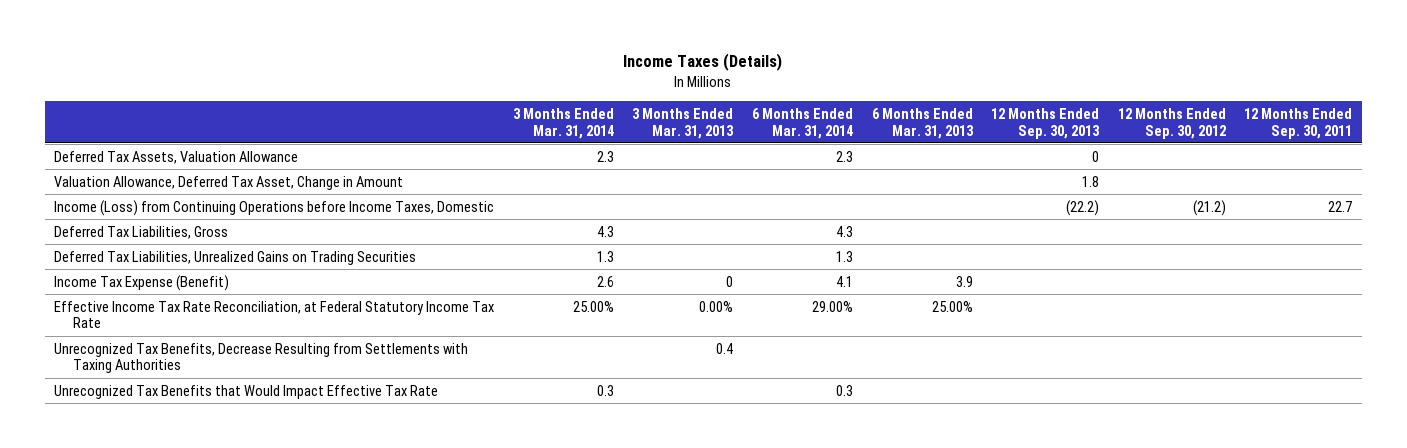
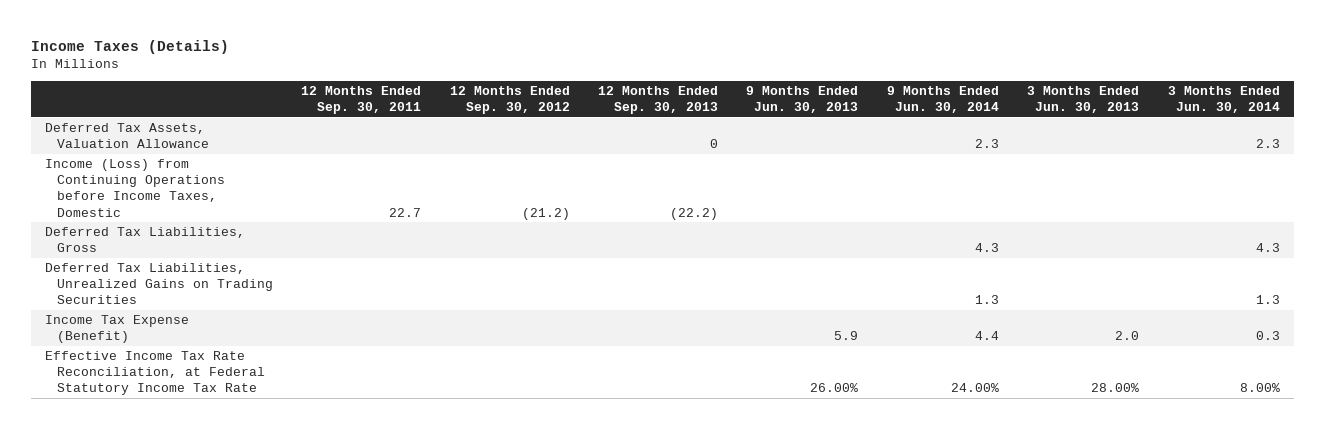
- | 3 Months Ended Mar. 31, 2014 | 3 Months Ended Mar. 31, 2013 | 6 Months Ended Mar. 31, 2014 | 6 Months Ended Mar. 31, 2013 | 12 Months Ended Sep. 30, 2013 | 12 Months Ended Sep. 30, 2012 | 12 Months Ended Sep. 30, 2011
+ | 12 Months Ended Sep. 30, 2011 | 12 Months Ended Sep. 30, 2012 | 12 Months Ended Sep. 30, 2013 | 9 Months Ended Jun. 30, 2013 | 9 Months Ended Jun. 30, 2014 | 3 Months Ended Jun. 30, 2013 | 3 Months Ended Jun. 30, 2014
- Valuation Allowance, Deferred Tax Asset, Change in Amount | | | | | 1.8 | |
- Unrecognized Tax Benefits, Decrease Resulting from Settlements with Taxing Authorities | | 0.4 | | | | |
- Unrecognized Tax Benefits that Would Impact Effective Tax Rate | 0.3 | | 0.3 | | | |

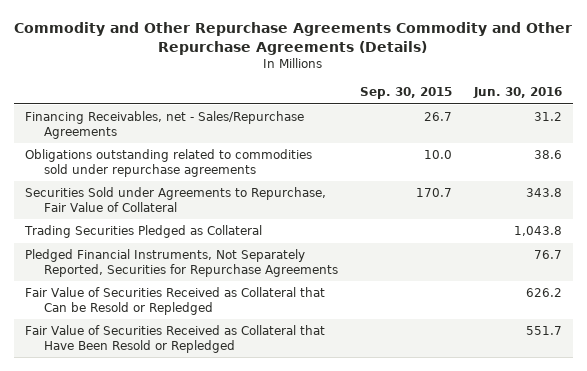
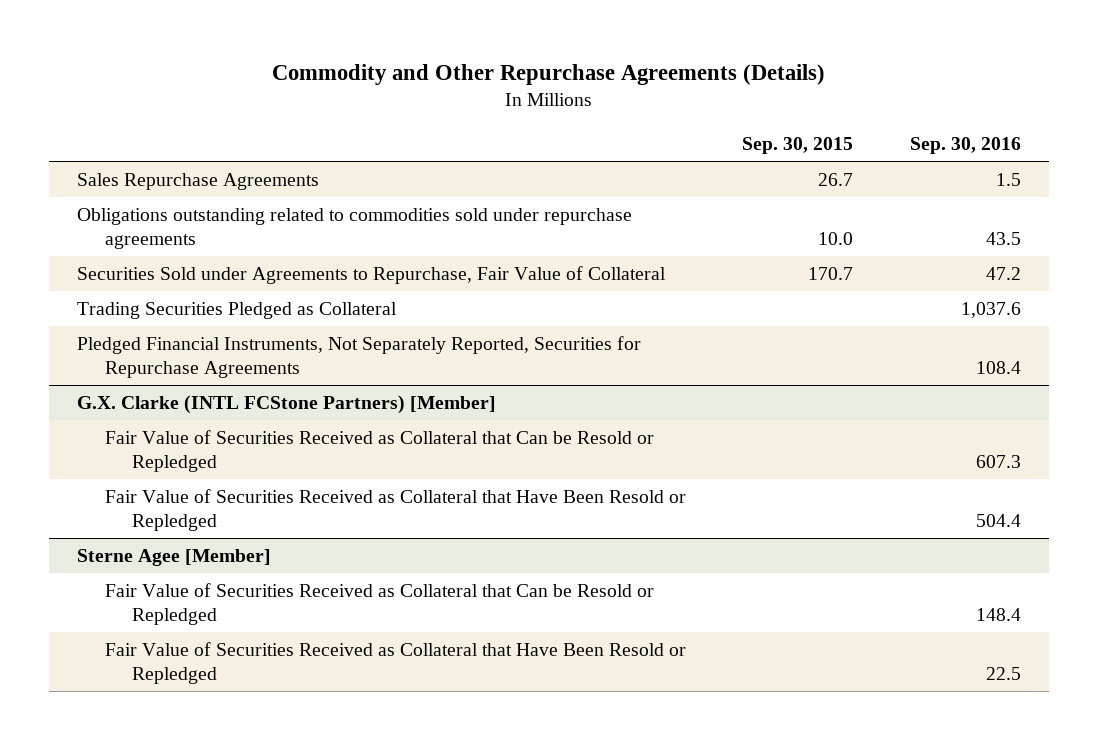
- Commodity and Other Repurchase Agreements Commodity and Other Repurchase Agreements (Details)
+ Commodity and Other Repurchase Agreements (Details)
- | Sep. 30, 2015 | Jun. 30, 2016
+ | Sep. 30, 2015 | Sep. 30, 2016
- Financing Receivables, net - Sales/Repurchase Agreements | 26.7 | 31.2
+ Sales Repurchase Agreements | 26.7 | 1.5
- Fair Value of Securities Received as Collateral that Can be Resold or Repledged | | 626.2
- Fair Value of Securities Received as Collateral that Have Been Resold or Repledged | | 551.7
+ G.X. Clarke (INTL FCStone Partners) [Member]
+ Fair Value of Securities Received as Collateral that Can be Resold or Repledged | | 607.3
+ Fair Value of Securities Received as Collateral that Have Been Resold or Repledged | | 504.4
+ Sterne Agee [Member]
+ Fair Value of Securities Received as Collateral that Can be Resold or Repledged | | 148.4
+ Fair Value of Securities Received as Collateral that Have Been Resold or Repledged | | 22.5

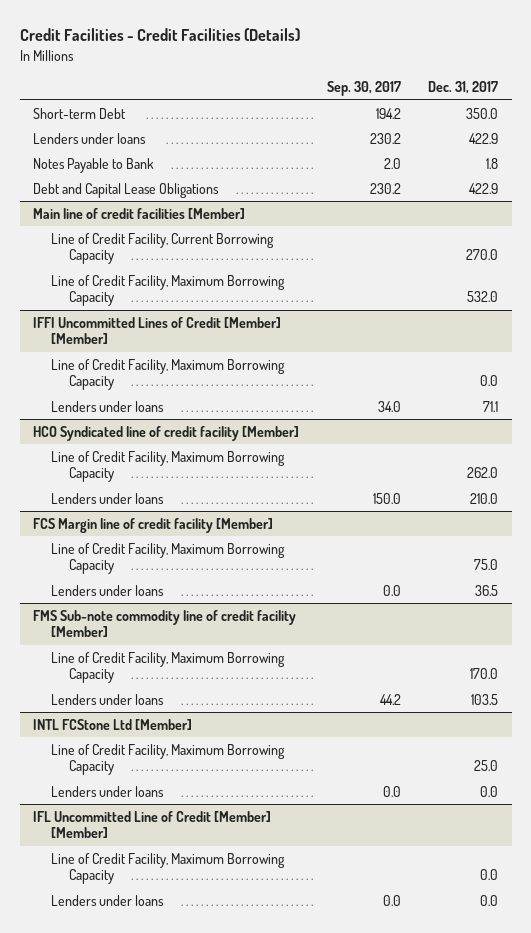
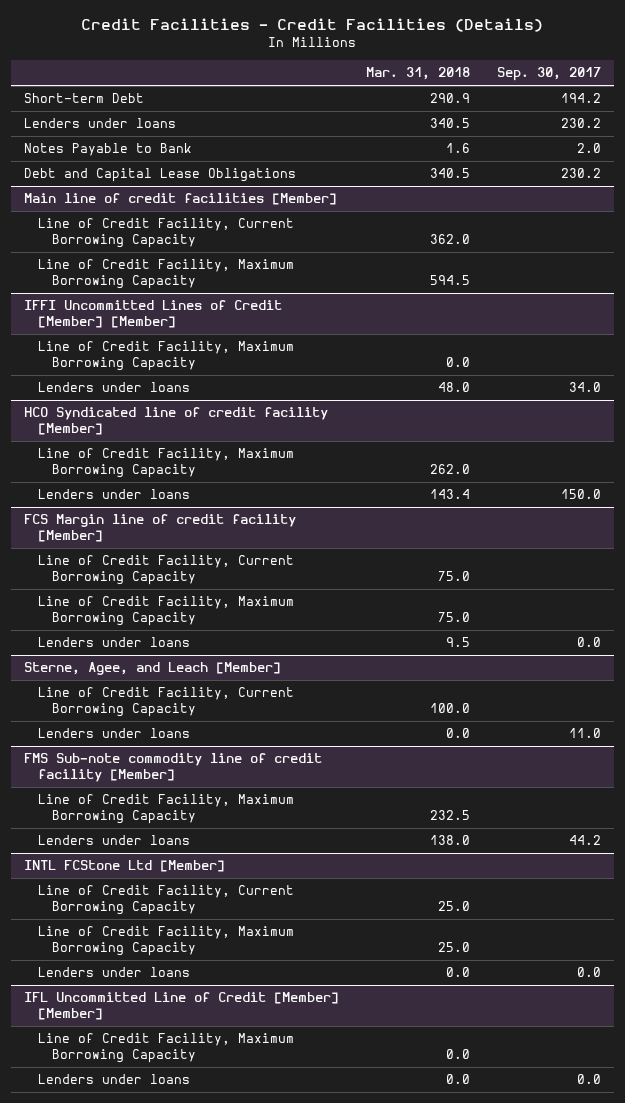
- | Sep. 30, 2017 | Dec. 31, 2017
+ | Mar. 31, 2018 | Sep. 30, 2017
@ FCS Margin line of credit facility [Member]
+ Line of Credit Facility, Current Borrowing Capacity | 75.0 |
+ Sterne, Agee, and Leach [Member]
+ Line of Credit Facility, Current Borrowing Capacity | 100.0 |
+ Lenders under loans | 0.0 | 11.0
@ INTL FCStone Ltd [Member]
+ Line of Credit Facility, Current Borrowing Capacity | 25.0 |

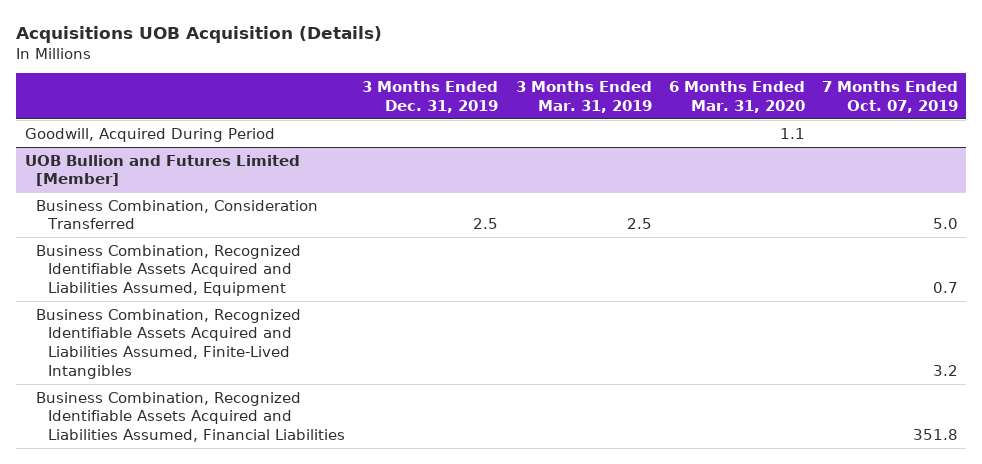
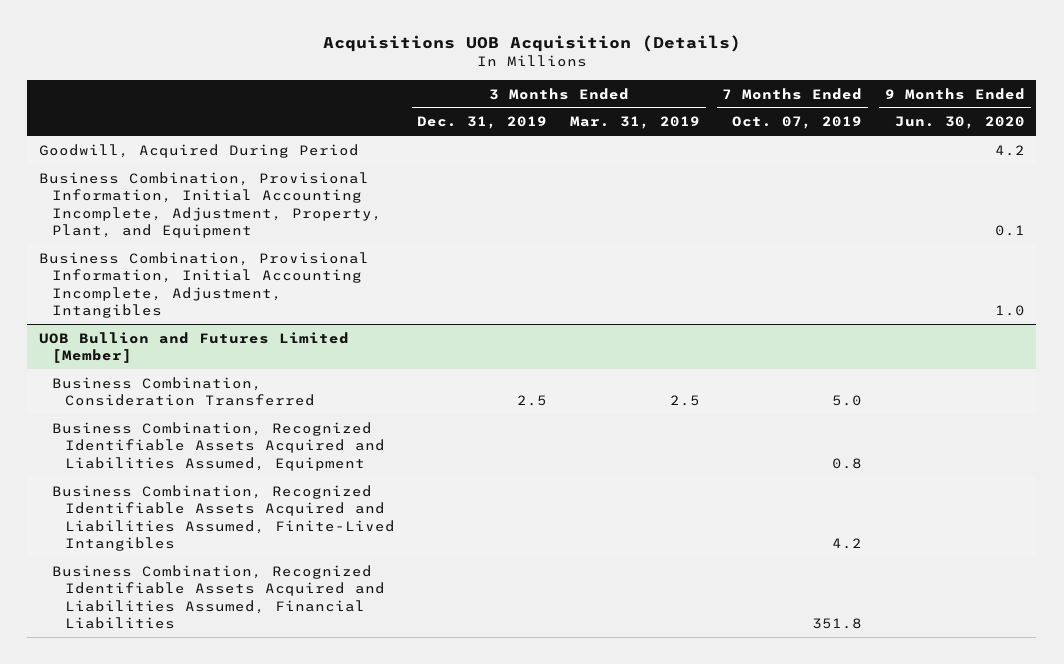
- | 3 Months Ended Dec. 31, 2019 | 3 Months Ended Mar. 31, 2019 | 6 Months Ended Mar. 31, 2020 | 7 Months Ended Oct. 07, 2019
+ | 3 Months Ended Dec. 31, 2019 | 3 Months Ended Mar. 31, 2019 | 7 Months Ended Oct. 07, 2019 | 9 Months Ended Jun. 30, 2020
+ Business Combination, Provisional Information, Initial Accounting Incomplete, Adjustment, Property, Plant, and Equipment | | | | 0.1
+ Business Combination, Provisional Information, Initial Accounting Incomplete, Adjustment, Intangibles | | | | 1.0
@ UOB Bullion and Futures Limited [Member]
- Business Combination, Recognized Identifiable Assets Acquired and Liabilities Assumed, Equipment | | | | 0.7
- Business Combination, Recognized Identifiable Assets Acquired and Liabilities Assumed, Finite-Lived Intangibles | | | | 3.2
+ Business Combination, Recognized Identifiable Assets Acquired and Liabilities Assumed, Equipment | | | 0.8 |
+ Business Combination, Recognized Identifiable Assets Acquired and Liabilities Assumed, Finite-Lived Intangibles | | | 4.2 |

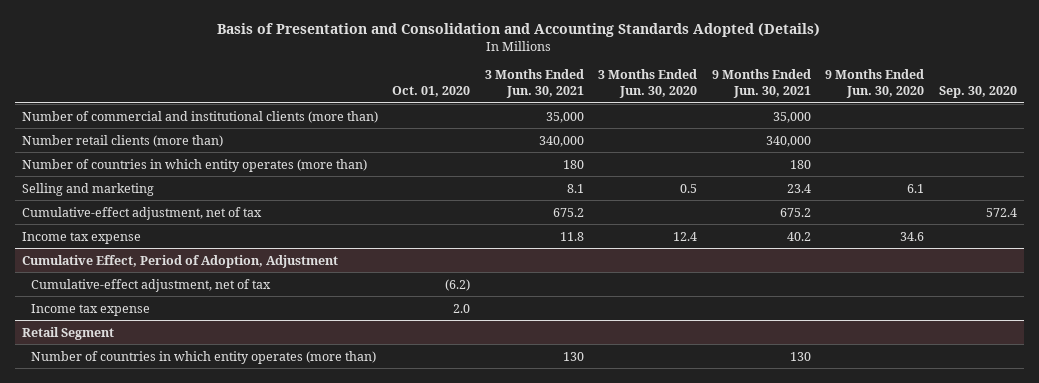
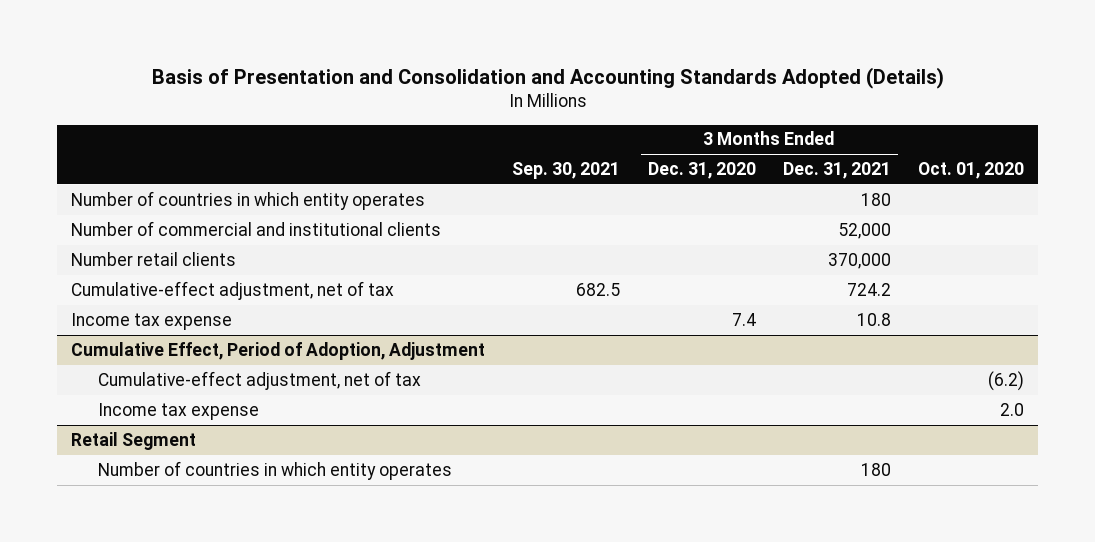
- | Oct. 01, 2020 | 3 Months Ended Jun. 30, 2021 | 3 Months Ended Jun. 30, 2020 | 9 Months Ended Jun. 30, 2021 | 9 Months Ended Jun. 30, 2020 | Sep. 30, 2020
+ | Sep. 30, 2021 | 3 Months Ended Dec. 31, 2020 | 3 Months Ended Dec. 31, 2021 | Oct. 01, 2020
- Number of commercial and institutional clients (more than) | | 35,000 | | 35,000 | |
- Number retail clients (more than) | | 340,000 | | 340,000 | |
- Number of countries in which entity operates (more than) | | 180 | | 180 | |
- Selling and marketing | | 8.1 | 0.5 | 23.4 | 6.1 |
+ Number of countries in which entity operates | | | 180 |
+ Number of commercial and institutional clients | | | 52,000 |
+ Number retail clients | | | 370,000 |
@ Retail Segment
- Number of countries in which entity operates (more than) | | 130 | | 130 | |
+ Number of countries in which entity operates | | | 180 |

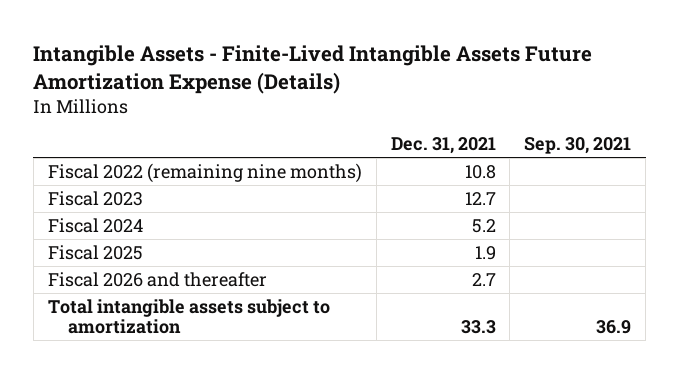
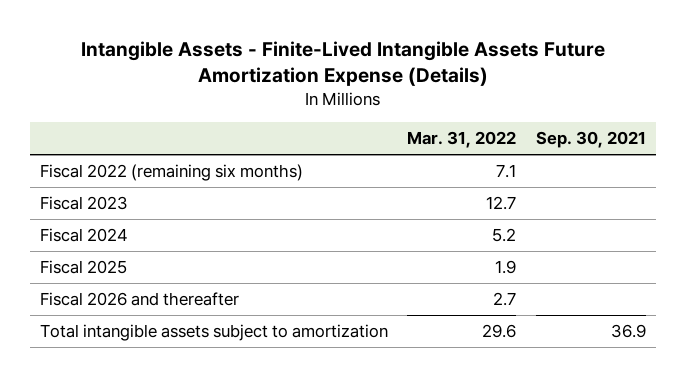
- | Dec. 31, 2021 | Sep. 30, 2021
+ | Mar. 31, 2022 | Sep. 30, 2021
- Fiscal 2022 (remaining nine months) | 10.8 |
+ Fiscal 2022 (remaining six months) | 7.1 |

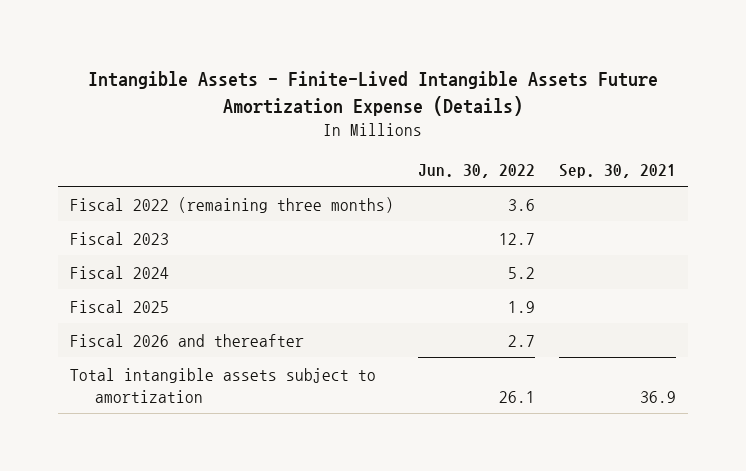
- | Mar. 31, 2022 | Sep. 30, 2021
+ | Jun. 30, 2022 | Sep. 30, 2021
- Fiscal 2022 (remaining six months) | 7.1 |
+ Fiscal 2022 (remaining three months) | 3.6 |

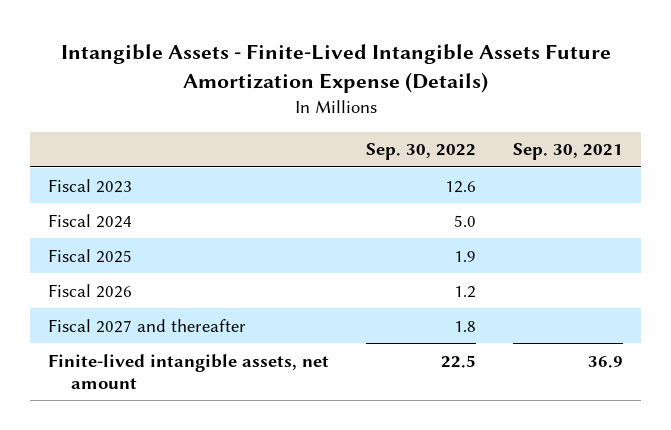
- | Jun. 30, 2022 | Sep. 30, 2021
+ | Sep. 30, 2022 | Sep. 30, 2021
- Fiscal 2022 (remaining three months) | 3.6 |
- Fiscal 2026 and thereafter | 2.7 |
- Total intangible assets subject to amortization | 26.1 | 36.9
+ Fiscal 2026 | 1.2 |
+ Fiscal 2027 and thereafter | 1.8 |
+ Finite-lived intangible assets, net amount | 22.5 | 36.9

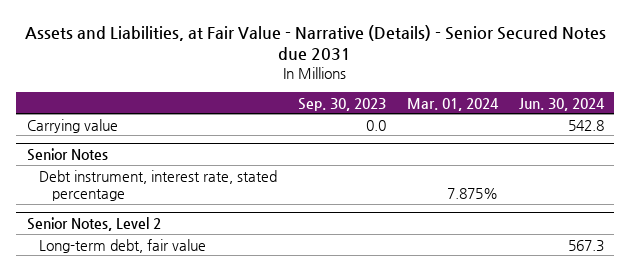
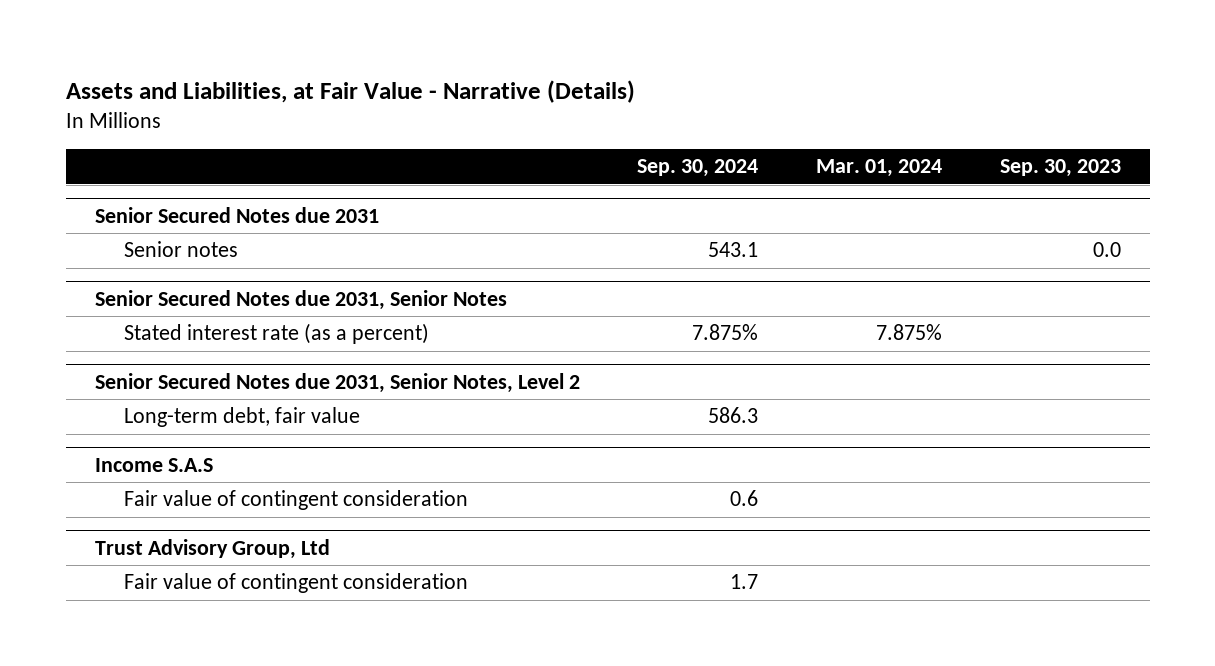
- Assets and Liabilities, at Fair Value - Narrative (Details) - Senior Secured Notes due 2031
+ Assets and Liabilities, at Fair Value - Narrative (Details)
- | Sep. 30, 2023 | Mar. 01, 2024 | Jun. 30, 2024
+ | Sep. 30, 2024 | Mar. 01, 2024 | Sep. 30, 2023
- Carrying value | 0.0 | | 542.8
- Senior Notes
- Debt instrument, interest rate, stated percentage | | 7.875% |
- Senior Notes, Level 2
+ Senior Secured Notes due 2031
+ Senior notes | 543.1 | | 0.0
+ Senior Secured Notes due 2031, Senior Notes
+ Stated interest rate (as a percent) | 7.875% | 7.875% |
+ Senior Secured Notes due 2031, Senior Notes, Level 2
+ Income S.A.S
+ Fair value of contingent consideration | 0.6 | |
+ Trust Advisory Group, Ltd
+ Fair value of contingent consideration | 1.7 | |

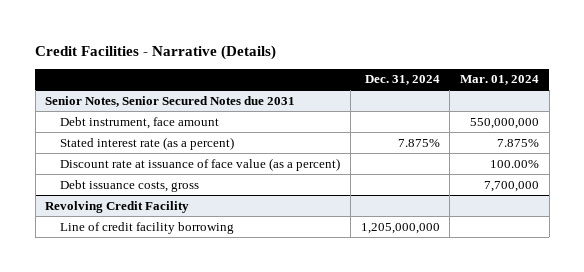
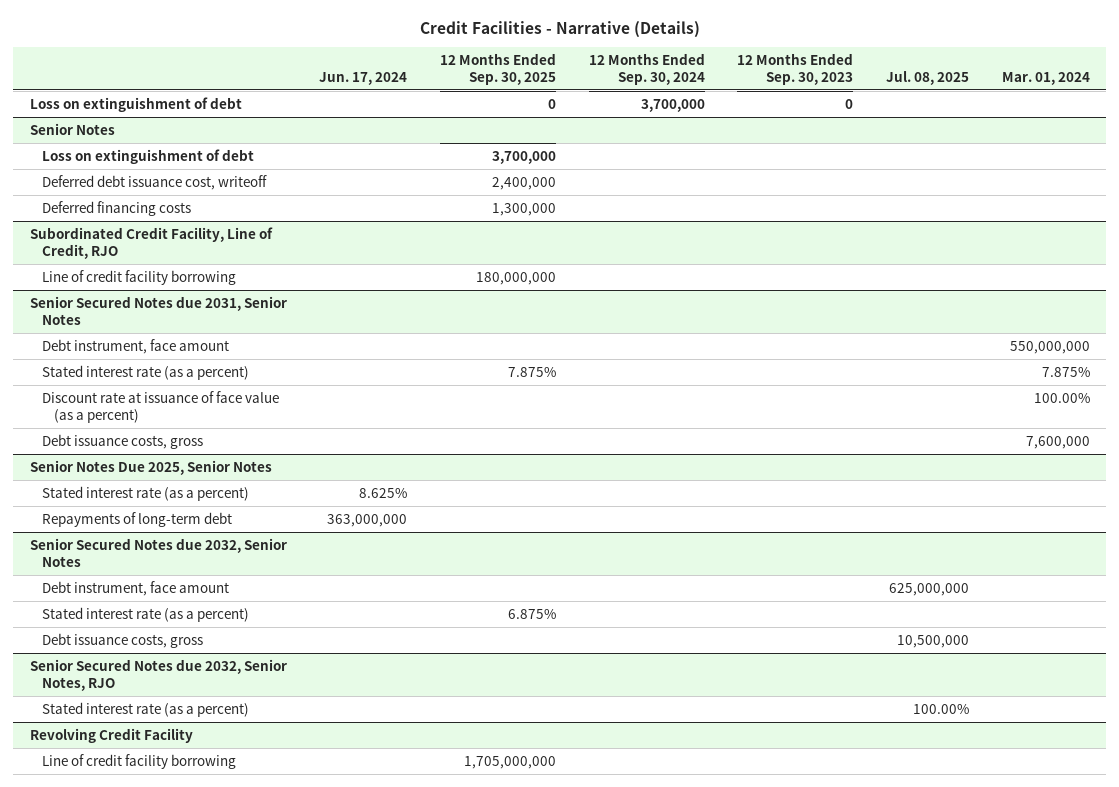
- | Dec. 31, 2024 | Mar. 01, 2024
+ | Jun. 17, 2024 | 12 Months Ended Sep. 30, 2025 | 12 Months Ended Sep. 30, 2024 | 12 Months Ended Sep. 30, 2023 | Jul. 08, 2025 | Mar. 01, 2024
- Senior Notes, Senior Secured Notes due 2031
+ Loss on extinguishment of debt | | 0 | 3,700,000 | 0 | |
+ Senior Notes
+ Loss on extinguishment of debt | | 3,700,000 | | | |
+ Deferred debt issuance cost, writeoff | | 2,400,000 | | | |
+ Deferred financing costs | | 1,300,000 | | | |
+ Subordinated Credit Facility, Line of Credit, RJO
+ Line of credit facility borrowing | | 180,000,000 | | | |
+ Senior Secured Notes due 2031, Senior Notes
- Debt issuance costs, gross | | 7,700,000
+ Debt issuance costs, gross | | | | | | 7,600,000
+ Senior Notes Due 2025, Senior Notes
+ Stated interest rate (as a percent) | 8.625% | | | | |
+ Repayments of long-term debt | 363,000,000 | | | | |
+ Senior Secured Notes due 2032, Senior Notes
+ Debt instrument, face amount | | | | | 625,000,000 |
+ Stated interest rate (as a percent) | | 6.875% | | | |
+ Debt issuance costs, gross | | | | | 10,500,000 |
+ Senior Secured Notes due 2032, Senior Notes, RJO
+ Stated interest rate (as a percent) | | | | | 100.00% |

